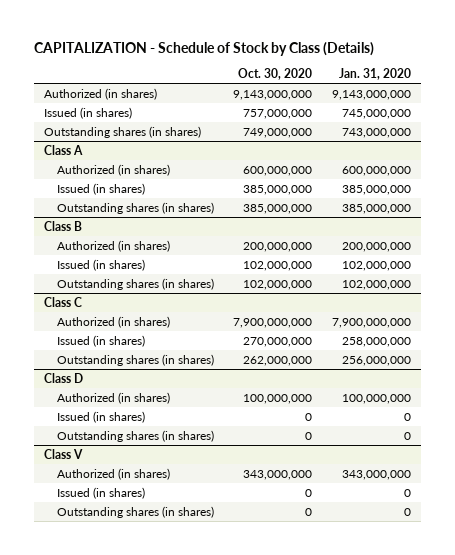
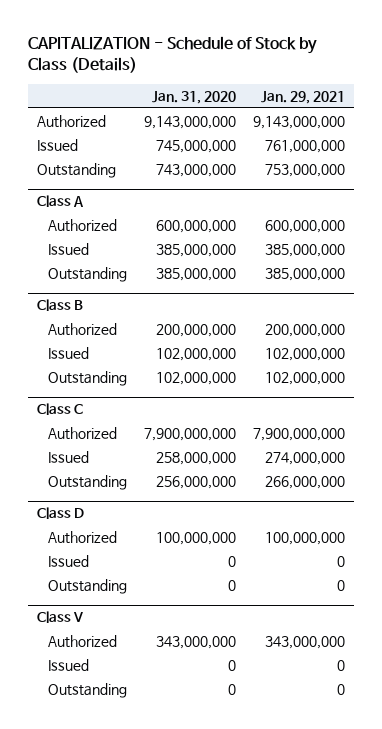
- | Oct. 30, 2020 | Jan. 31, 2020
+ | Jan. 31, 2020 | Jan. 29, 2021
- Authorized (in shares) | 9,143,000,000 | 9,143,000,000
- Issued (in shares) | 757,000,000 | 745,000,000
- Outstanding shares (in shares) | 749,000,000 | 743,000,000
+ Authorized | 9,143,000,000 | 9,143,000,000
+ Issued | 745,000,000 | 761,000,000
+ Outstanding | 743,000,000 | 753,000,000
@ Class A
- Authorized (in shares) | 600,000,000 | 600,000,000
- Issued (in shares) | 385,000,000 | 385,000,000
- Outstanding shares (in shares) | 385,000,000 | 385,000,000
+ Authorized | 600,000,000 | 600,000,000
+ Issued | 385,000,000 | 385,000,000
+ Outstanding | 385,000,000 | 385,000,000
@ Class B
- Authorized (in shares) | 200,000,000 | 200,000,000
- Issued (in shares) | 102,000,000 | 102,000,000
- Outstanding shares (in shares) | 102,000,000 | 102,000,000
+ Authorized | 200,000,000 | 200,000,000
+ Issued | 102,000,000 | 102,000,000
+ Outstanding | 102,000,000 | 102,000,000
@ Class C
- Authorized (in shares) | 7,900,000,000 | 7,900,000,000
- Issued (in shares) | 270,000,000 | 258,000,000
- Outstanding shares (in shares) | 262,000,000 | 256,000,000
+ Authorized | 7,900,000,000 | 7,900,000,000
+ Issued | 258,000,000 | 274,000,000
+ Outstanding | 256,000,000 | 266,000,000
@ Class D
- Authorized (in shares) | 100,000,000 | 100,000,000
- Issued (in shares) | 0 | 0
- Outstanding shares (in shares) | 0 | 0
+ Authorized | 100,000,000 | 100,000,000
+ Issued | 0 | 0
+ Outstanding | 0 | 0
@ Class V
- Authorized (in shares) | 343,000,000 | 343,000,000
- Issued (in shares) | 0 | 0
- Outstanding shares (in shares) | 0 | 0
+ Authorized | 343,000,000 | 343,000,000
+ Issued | 0 | 0
+ Outstanding | 0 | 0

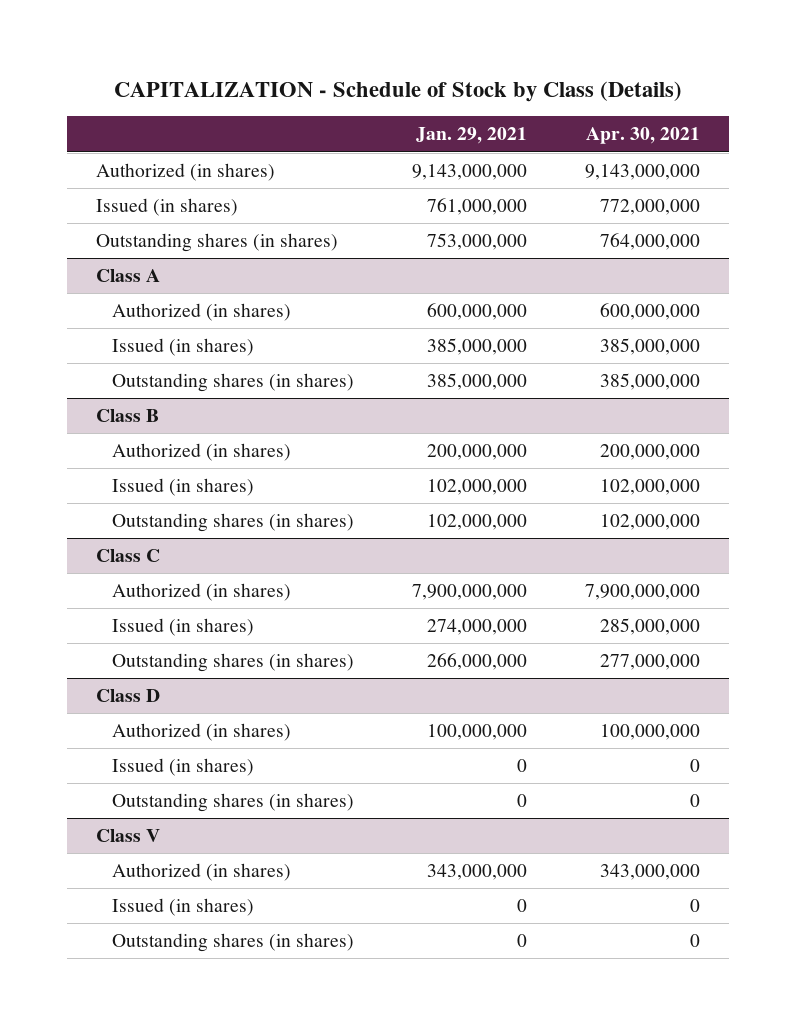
- | Jan. 31, 2020 | Jan. 29, 2021
+ | Jan. 29, 2021 | Apr. 30, 2021
- Authorized | 9,143,000,000 | 9,143,000,000
- Issued | 745,000,000 | 761,000,000
- Outstanding | 743,000,000 | 753,000,000
+ Authorized (in shares) | 9,143,000,000 | 9,143,000,000
+ Issued (in shares) | 761,000,000 | 772,000,000
+ Outstanding shares (in shares) | 753,000,000 | 764,000,000
@ Class A
- Authorized | 600,000,000 | 600,000,000
- Issued | 385,000,000 | 385,000,000
- Outstanding | 385,000,000 | 385,000,000
+ Authorized (in shares) | 600,000,000 | 600,000,000
+ Issued (in shares) | 385,000,000 | 385,000,000
+ Outstanding shares (in shares) | 385,000,000 | 385,000,000
@ Class B
- Authorized | 200,000,000 | 200,000,000
- Issued | 102,000,000 | 102,000,000
- Outstanding | 102,000,000 | 102,000,000
+ Authorized (in shares) | 200,000,000 | 200,000,000
+ Issued (in shares) | 102,000,000 | 102,000,000
+ Outstanding shares (in shares) | 102,000,000 | 102,000,000
@ Class C
- Authorized | 7,900,000,000 | 7,900,000,000
- Issued | 258,000,000 | 274,000,000
- Outstanding | 256,000,000 | 266,000,000
+ Authorized (in shares) | 7,900,000,000 | 7,900,000,000
+ Issued (in shares) | 274,000,000 | 285,000,000
+ Outstanding shares (in shares) | 266,000,000 | 277,000,000
@ Class D
- Authorized | 100,000,000 | 100,000,000
- Issued | 0 | 0
- Outstanding | 0 | 0
+ Authorized (in shares) | 100,000,000 | 100,000,000
+ Issued (in shares) | 0 | 0
+ Outstanding shares (in shares) | 0 | 0
@ Class V
- Authorized | 343,000,000 | 343,000,000
- Issued | 0 | 0
- Outstanding | 0 | 0
+ Authorized (in shares) | 343,000,000 | 343,000,000
+ Issued (in shares) | 0 | 0
+ Outstanding shares (in shares) | 0 | 0

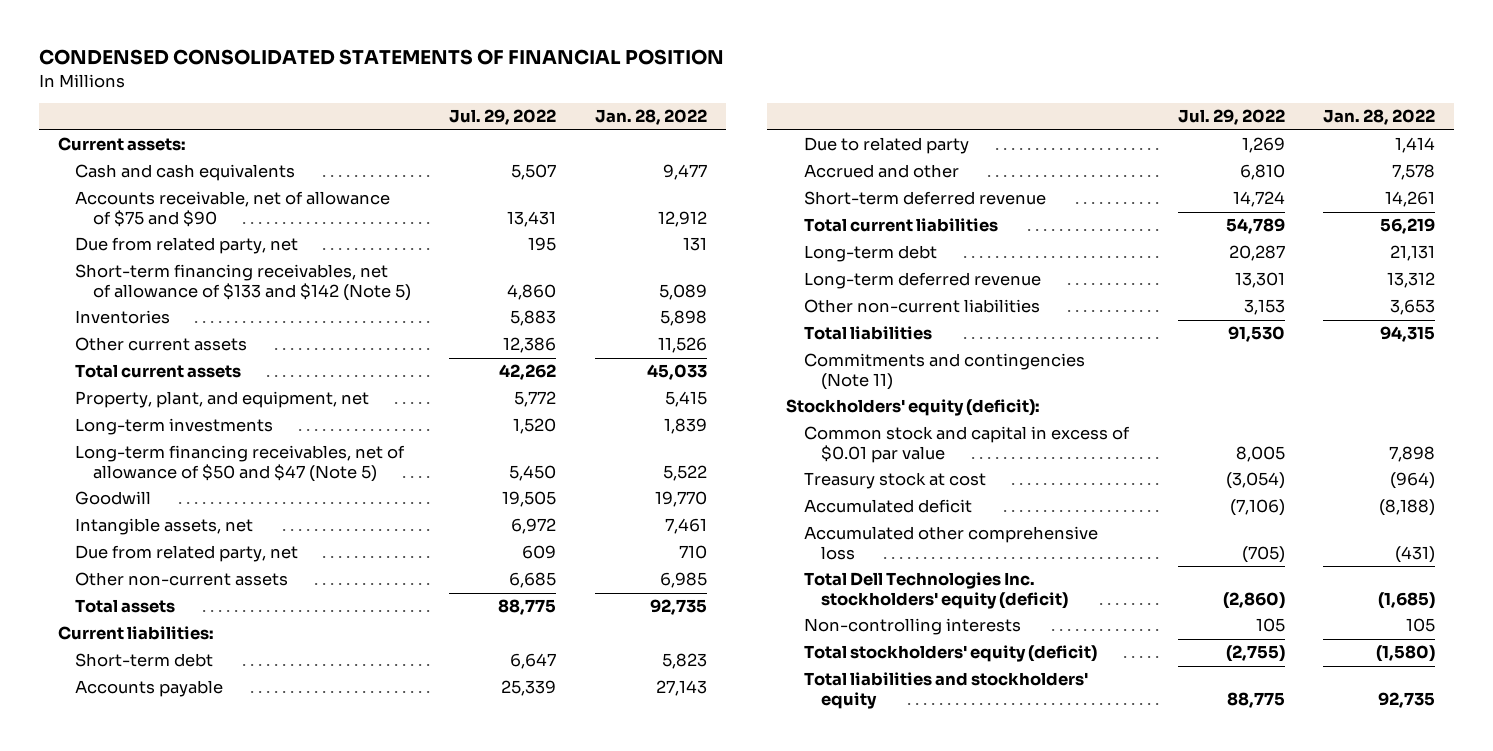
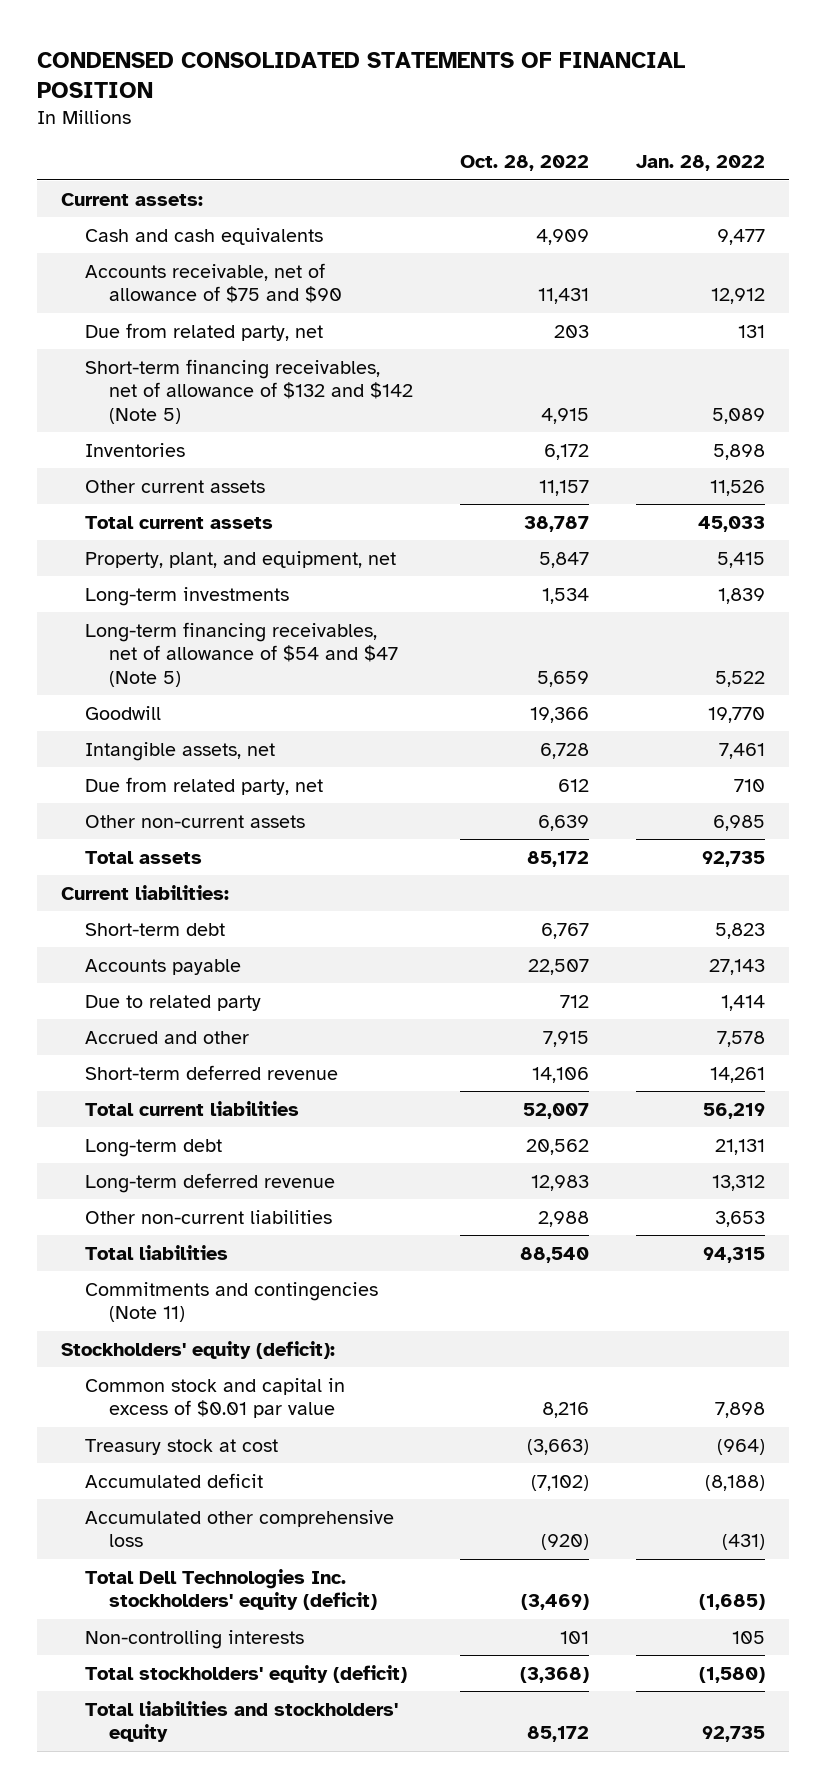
- | Jul. 29, 2022 | Jan. 28, 2022
+ | Oct. 28, 2022 | Jan. 28, 2022
- Short-term financing receivables, net of allowance of $133 and $142 (Note 5) | 4,860 | 5,089
+ Short-term financing receivables, net of allowance of $132 and $142 (Note 5) | 4,915 | 5,089
- Long-term financing receivables, net of allowance of $50 and $47 (Note 5) | 5,450 | 5,522
+ Long-term financing receivables, net of allowance of $54 and $47 (Note 5) | 5,659 | 5,522

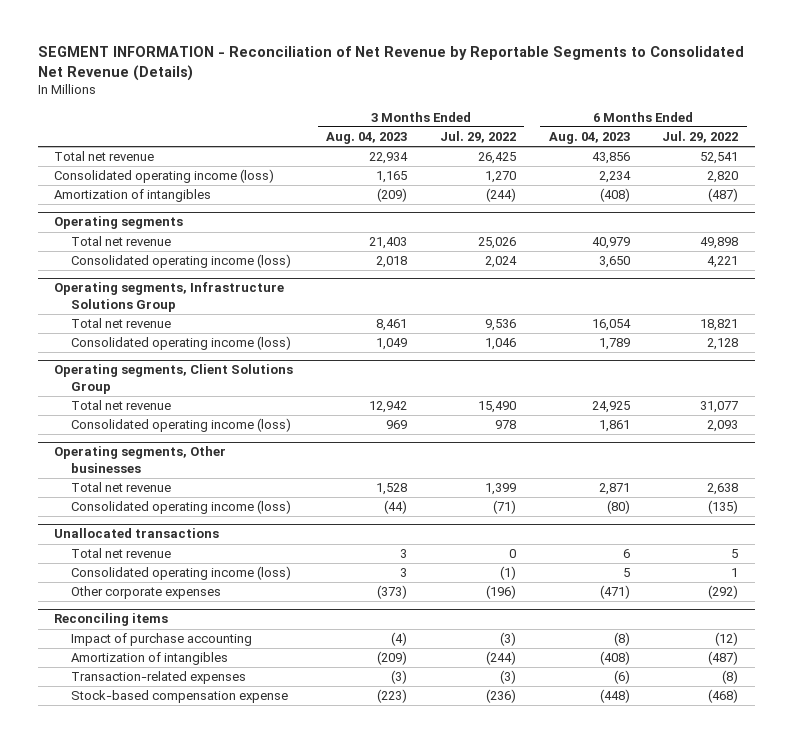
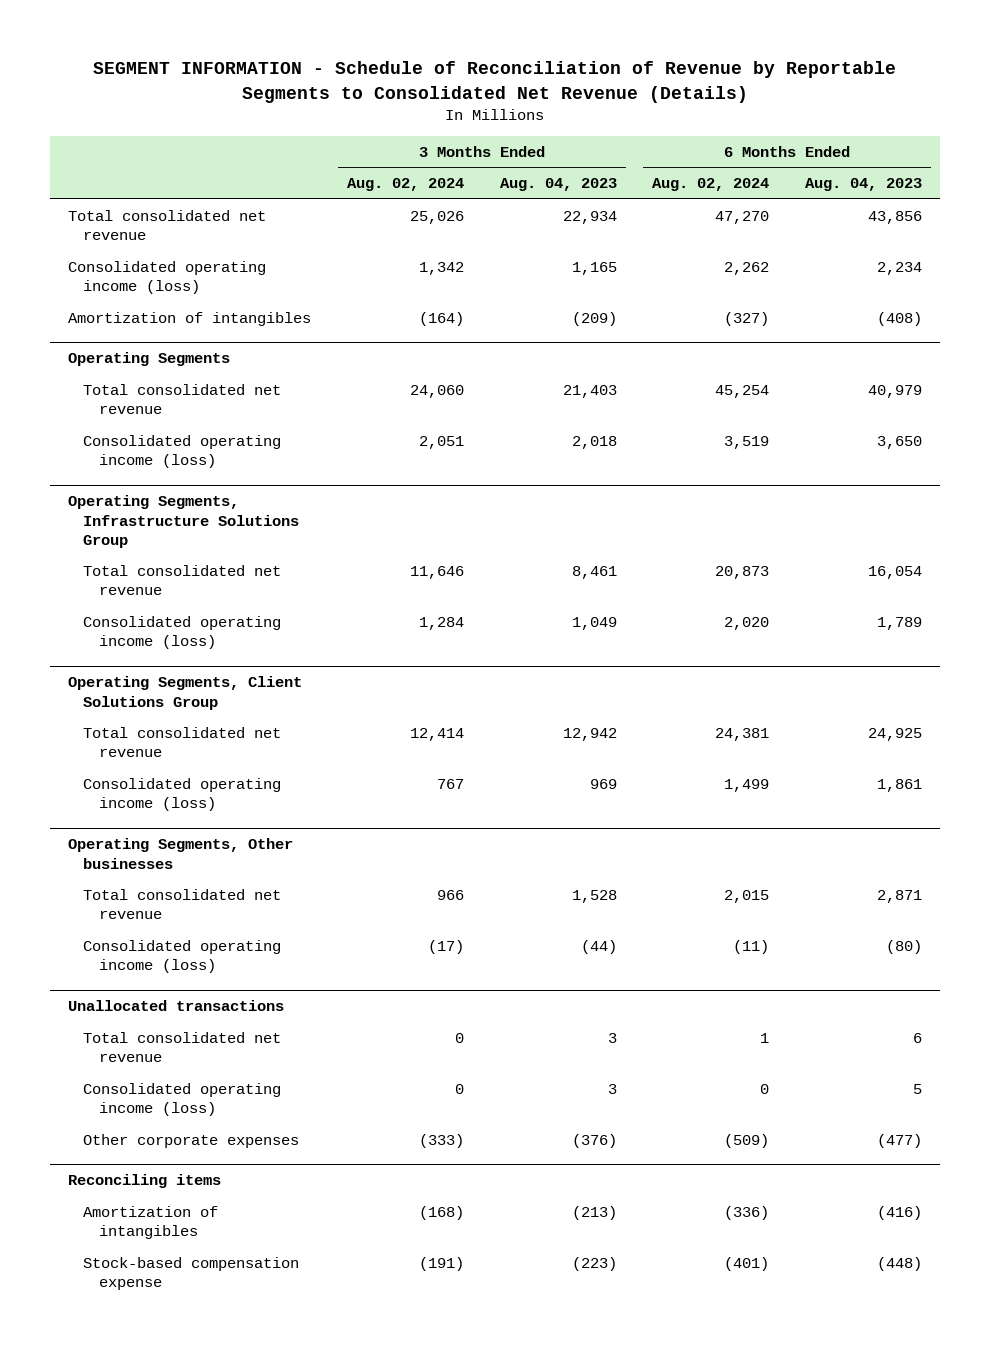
- SEGMENT INFORMATION - Reconciliation of Net Revenue by Reportable Segments to Consolidated Net Revenue (Details)
+ SEGMENT INFORMATION - Schedule of Reconciliation of Revenue by Reportable Segments to Consolidated Net Revenue (Details)
- | 3 Months Ended Aug. 04, 2023 | 3 Months Ended Jul. 29, 2022 | 6 Months Ended Aug. 04, 2023 | 6 Months Ended Jul. 29, 2022
+ | 3 Months Ended Aug. 02, 2024 | 3 Months Ended Aug. 04, 2023 | 6 Months Ended Aug. 02, 2024 | 6 Months Ended Aug. 04, 2023
- Total net revenue | 22,934 | 26,425 | 43,856 | 52,541
+ Total consolidated net revenue | 25,026 | 22,934 | 47,270 | 43,856
- Operating segments
- Total net revenue | 21,403 | 25,026 | 40,979 | 49,898
+ Operating Segments
+ Total consolidated net revenue | 24,060 | 21,403 | 45,254 | 40,979
- Operating segments, Infrastructure Solutions Group
- Total net revenue | 8,461 | 9,536 | 16,054 | 18,821
+ Operating Segments, Infrastructure Solutions Group
+ Total consolidated net revenue | 11,646 | 8,461 | 20,873 | 16,054
- Operating segments, Client Solutions Group
- Total net revenue | 12,942 | 15,490 | 24,925 | 31,077
+ Operating Segments, Client Solutions Group
+ Total consolidated net revenue | 12,414 | 12,942 | 24,381 | 24,925
- Operating segments, Other businesses
- Total net revenue | 1,528 | 1,399 | 2,871 | 2,638
+ Operating Segments, Other businesses
+ Total consolidated net revenue | 966 | 1,528 | 2,015 | 2,871
@ Unallocated transactions
- Total net revenue | 3 | 0 | 6 | 5
+ Total consolidated net revenue | 0 | 3 | 1 | 6
- Other corporate expenses | (373) | (196) | (471) | (292)
+ Other corporate expenses | (333) | (376) | (509) | (477)
@ Reconciling items
- Impact of purchase accounting | (4) | (3) | (8) | (12)
- Amortization of intangibles | (209) | (244) | (408) | (487)
- Transaction-related expenses | (3) | (3) | (6) | (8)
+ Amortization of intangibles | (168) | (213) | (336) | (416)

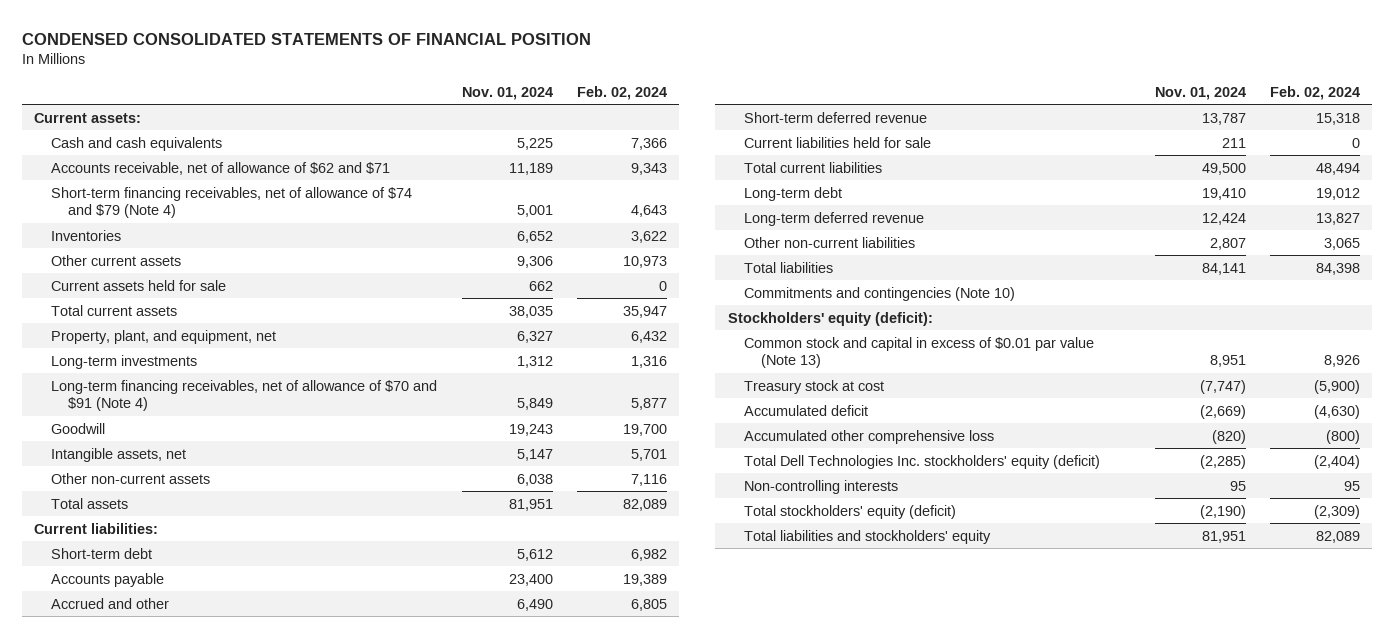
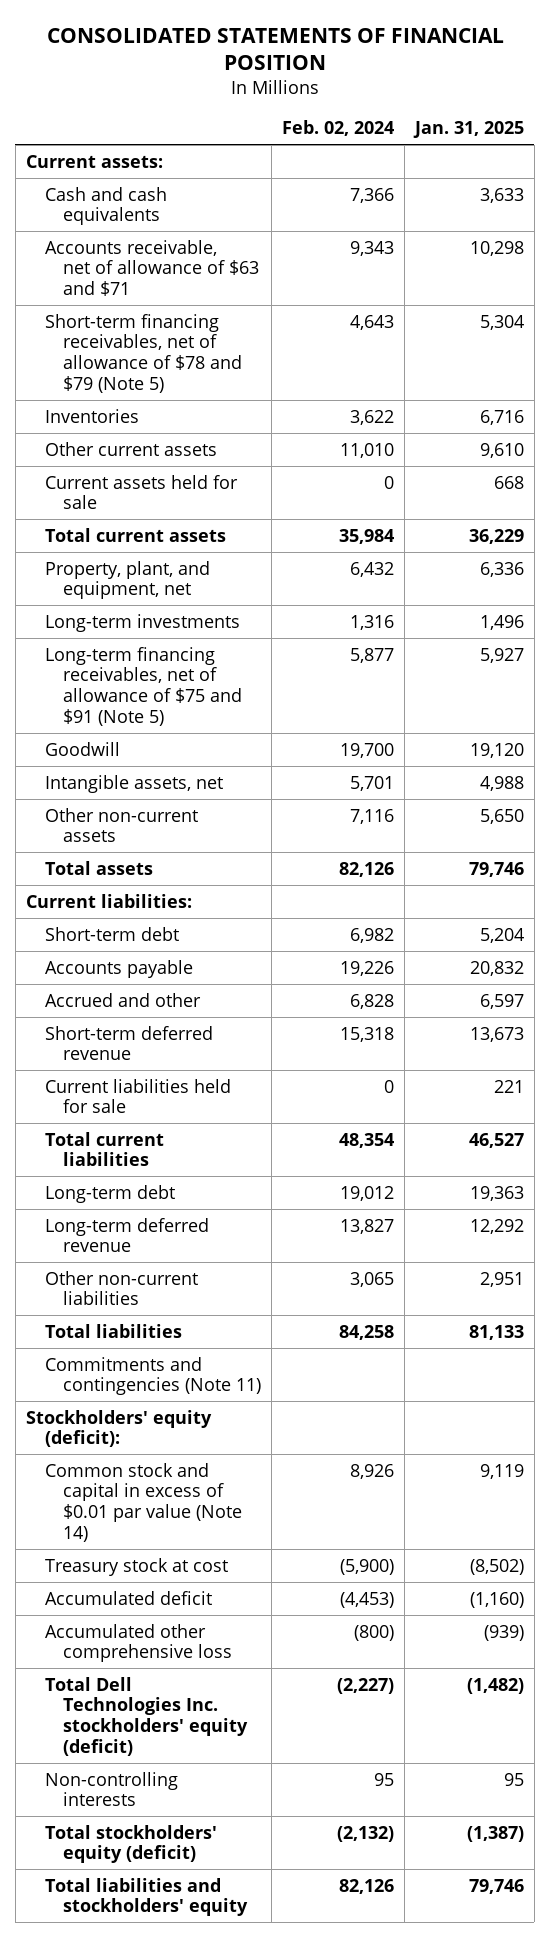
- CONDENSED CONSOLIDATED STATEMENTS OF FINANCIAL POSITION
+ CONSOLIDATED STATEMENTS OF FINANCIAL POSITION
- | Nov. 01, 2024 | Feb. 02, 2024
+ | Feb. 02, 2024 | Jan. 31, 2025
- Accounts receivable, net of allowance of $62 and $71 | 11,189 | 9,343
- Short-term financing receivables, net of allowance of $74 and $79 (Note 4) | 5,001 | 4,643
+ Accounts receivable, net of allowance of $63 and $71 | 9,343 | 10,298
+ Short-term financing receivables, net of allowance of $78 and $79 (Note 5) | 4,643 | 5,304
- Other current assets | 9,306 | 10,973
+ Other current assets | 11,010 | 9,610
- Total current assets | 38,035 | 35,947
+ Total current assets | 35,984 | 36,229
- Long-term financing receivables, net of allowance of $70 and $91 (Note 4) | 5,849 | 5,877
+ Long-term financing receivables, net of allowance of $75 and $91 (Note 5) | 5,877 | 5,927
- Total assets | 81,951 | 82,089
+ Total assets | 82,126 | 79,746
- Accounts payable | 23,400 | 19,389
- Accrued and other | 6,490 | 6,805
+ Accounts payable | 19,226 | 20,832
+ Accrued and other | 6,828 | 6,597
- Total current liabilities | 49,500 | 48,494
+ Total current liabilities | 48,354 | 46,527
- Total liabilities | 84,141 | 84,398
- Commitments and contingencies (Note 10)
+ Total liabilities | 84,258 | 81,133
+ Commitments and contingencies (Note 11)
- Common stock and capital in excess of $0.01 par value (Note 13) | 8,951 | 8,926
+ Common stock and capital in excess of $0.01 par value (Note 14) | 8,926 | 9,119
- Accumulated deficit | (2,669) | (4,630)
+ Accumulated deficit | (4,453) | (1,160)
- Total Dell Technologies Inc. stockholders' equity (deficit) | (2,285) | (2,404)
+ Total Dell Technologies Inc. stockholders' equity (deficit) | (2,227) | (1,482)
- Total stockholders' equity (deficit) | (2,190) | (2,309)
- Total liabilities and stockholders' equity | 81,951 | 82,089
+ Total stockholders' equity (deficit) | (2,132) | (1,387)
+ Total liabilities and stockholders' equity | 82,126 | 79,746

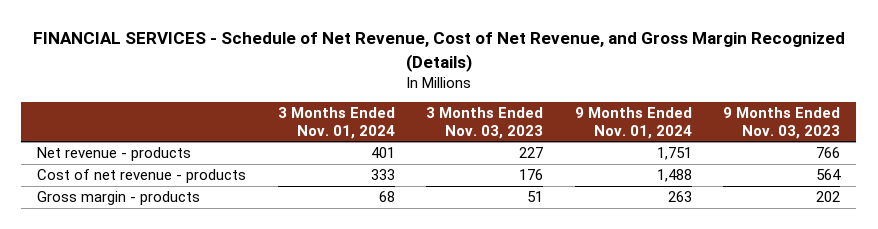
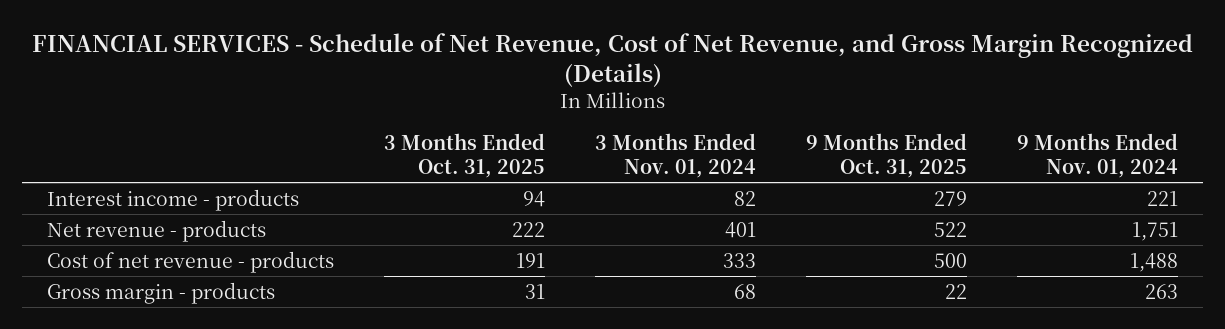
- | 3 Months Ended Nov. 01, 2024 | 3 Months Ended Nov. 03, 2023 | 9 Months Ended Nov. 01, 2024 | 9 Months Ended Nov. 03, 2023
+ | 3 Months Ended Oct. 31, 2025 | 3 Months Ended Nov. 01, 2024 | 9 Months Ended Oct. 31, 2025 | 9 Months Ended Nov. 01, 2024
+ Interest income - products | 94 | 82 | 279 | 221

